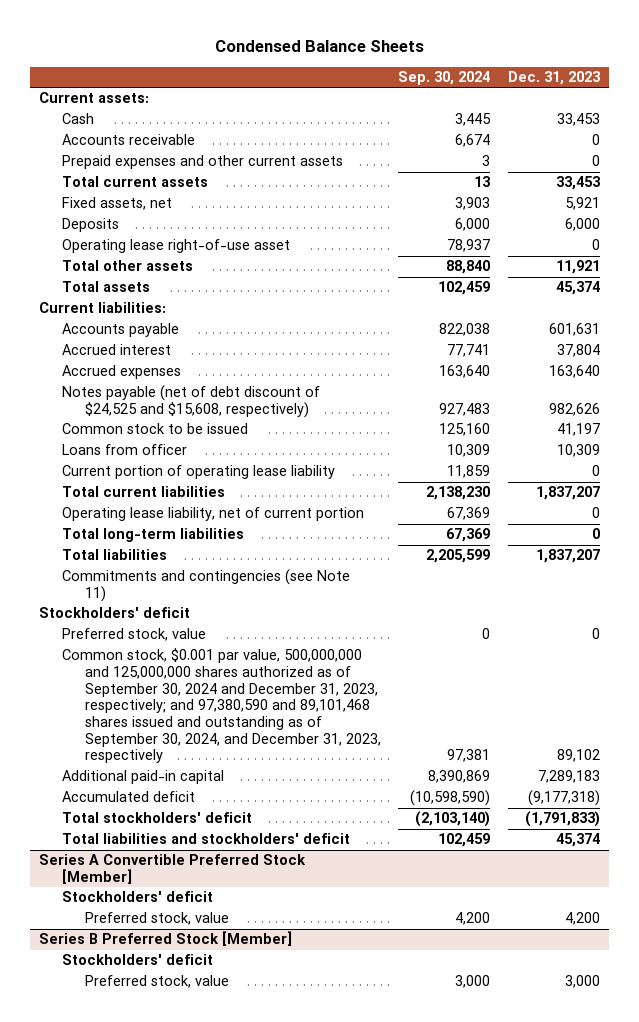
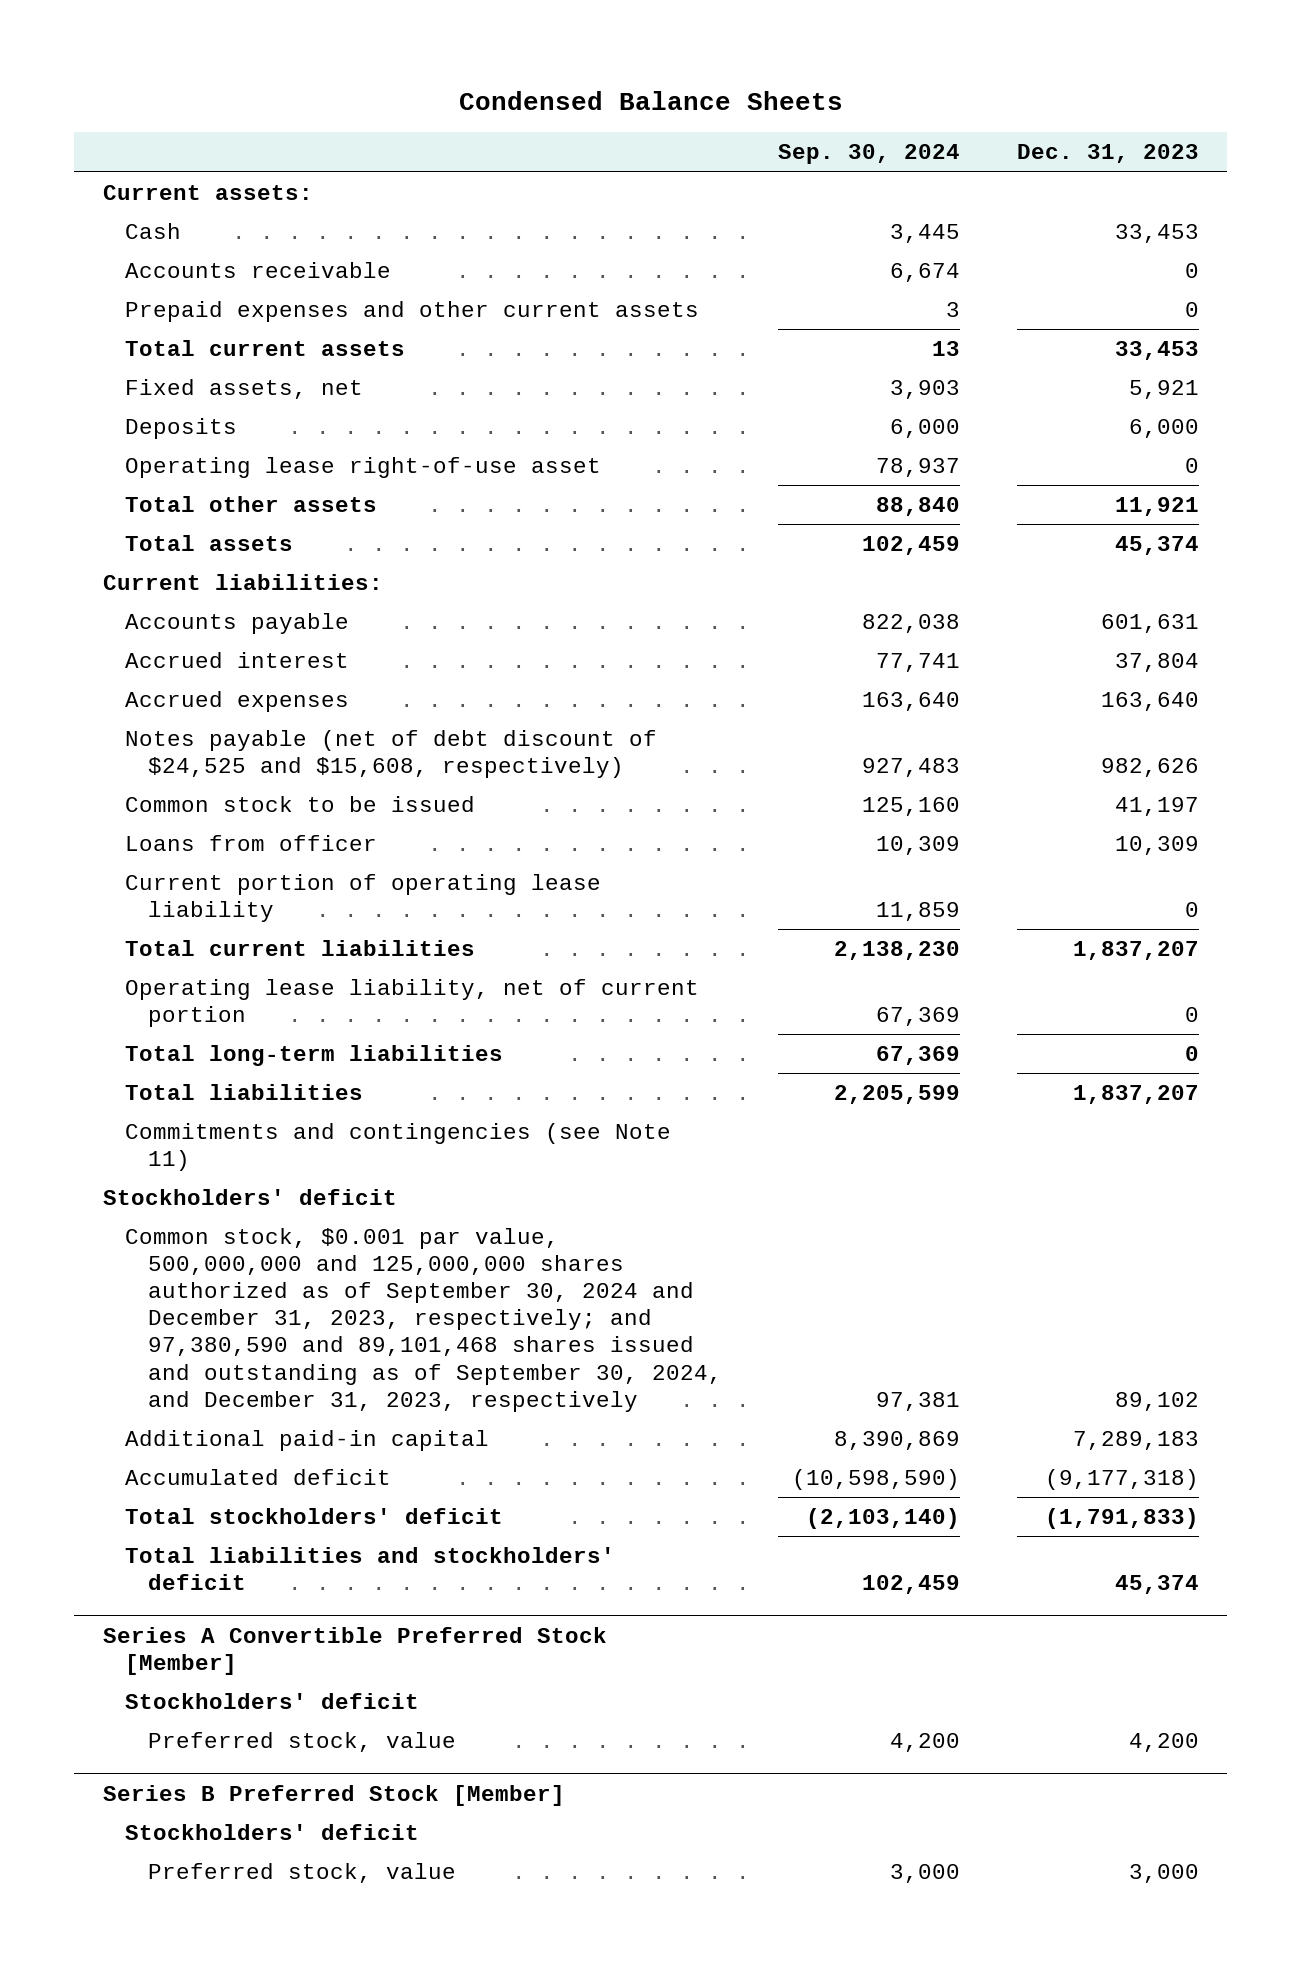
- Preferred stock, value | 0 | 0

